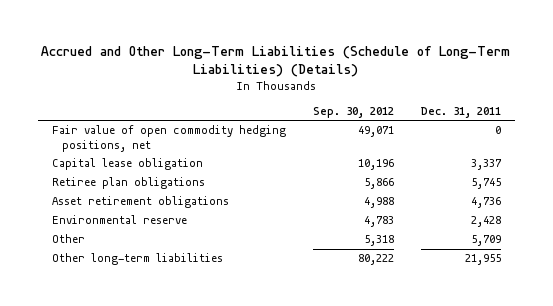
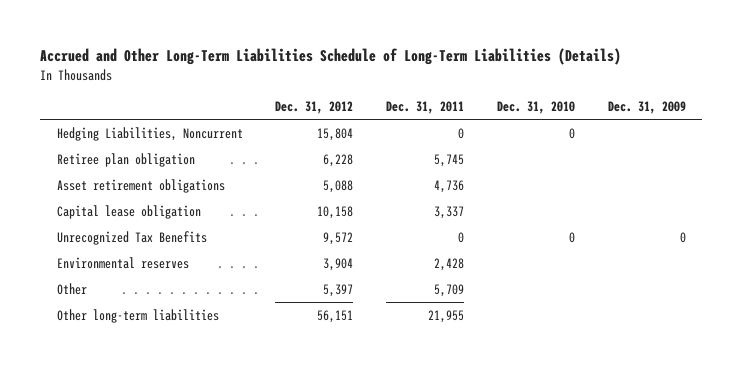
- Accrued and Other Long-Term Liabilities (Schedule of Long-Term Liabilities) (Details)
+ Accrued and Other Long-Term Liabilities Schedule of Long-Term Liabilities (Details)
- | Sep. 30, 2012 | Dec. 31, 2011
+ | Dec. 31, 2012 | Dec. 31, 2011 | Dec. 31, 2010 | Dec. 31, 2009
- Fair value of open commodity hedging positions, net | 49,071 | 0
- Retiree plan obligations | 5,866 | 5,745
+ Hedging Liabilities, Noncurrent | 15,804 | 0 | 0 |
+ Retiree plan obligation | 6,228 | 5,745 | |
- Environmental reserve | 4,783 | 2,428
moved down: Capital lease obligation | 10,158 | 3,337 | |
+ Unrecognized Tax Benefits | 9,572 | 0 | 0 | 0
+ Environmental reserves | 3,904 | 2,428 | |

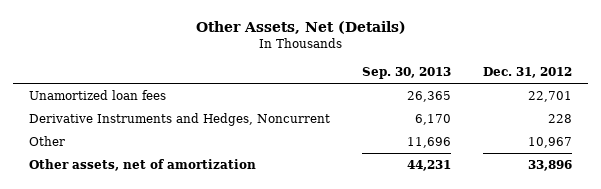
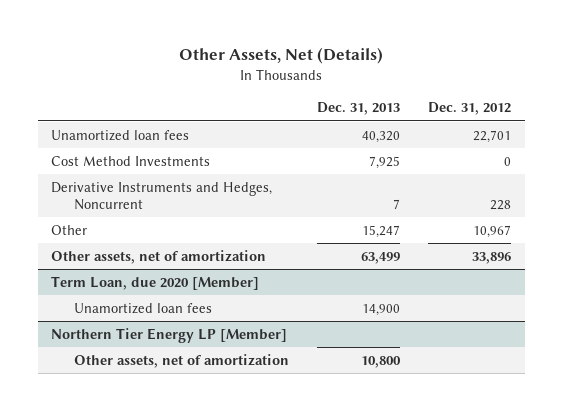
- | Sep. 30, 2013 | Dec. 31, 2012
+ | Dec. 31, 2013 | Dec. 31, 2012
+ Cost Method Investments | 7,925 | 0
+ Term Loan, due 2020 [Member]
+ Unamortized loan fees | 14,900 |
+ Northern Tier Energy LP [Member]
+ Other assets, net of amortization | 10,800 |

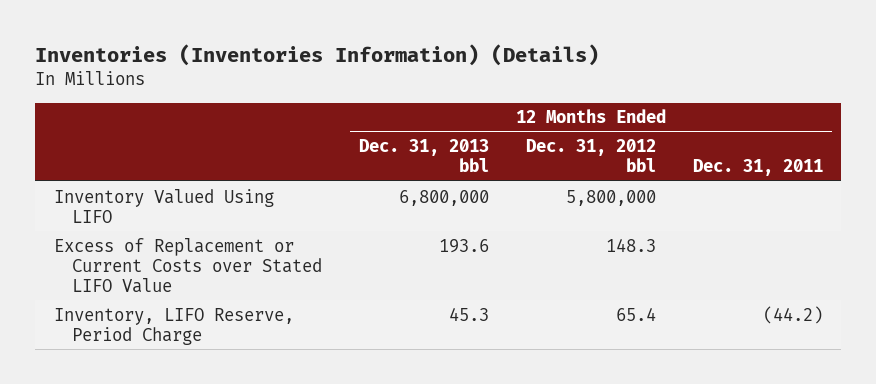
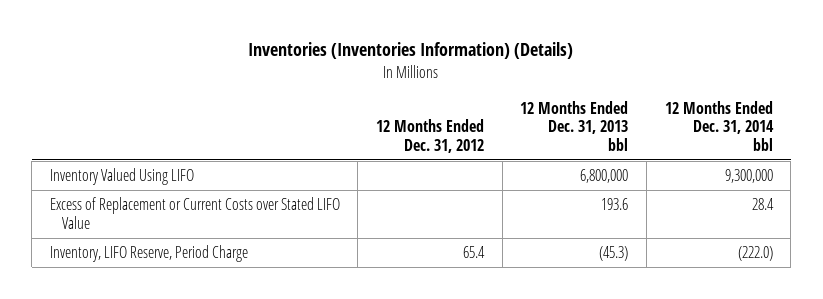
- | 12 Months Ended Dec. 31, 2013 bbl | 12 Months Ended Dec. 31, 2012 bbl | 12 Months Ended Dec. 31, 2011
+ | 12 Months Ended Dec. 31, 2012 | 12 Months Ended Dec. 31, 2013 bbl | 12 Months Ended Dec. 31, 2014 bbl
- Inventory, LIFO Reserve, Period Charge | 45.3 | 65.4 | (44.2)
+ Inventory, LIFO Reserve, Period Charge | 65.4 | (45.3) | (222.0)

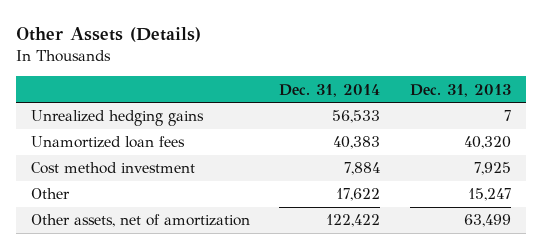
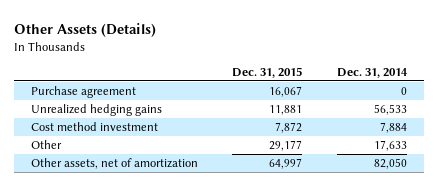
- | Dec. 31, 2014 | Dec. 31, 2013
+ | Dec. 31, 2015 | Dec. 31, 2014
+ Purchase agreement | 16,067 | 0
- Unamortized loan fees | 40,383 | 40,320
- Other | 17,622 | 15,247
- Other assets, net of amortization | 122,422 | 63,499
+ Other | 29,177 | 17,633
+ Other assets, net of amortization | 64,997 | 82,050

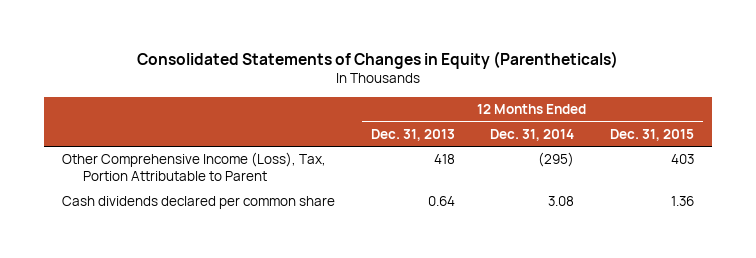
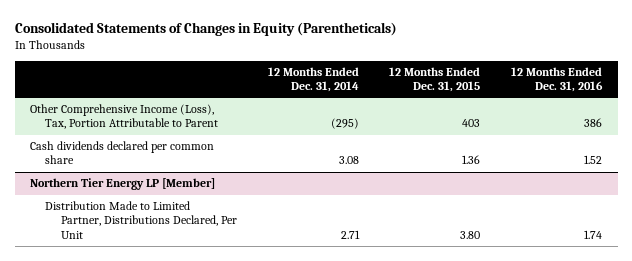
- | 12 Months Ended Dec. 31, 2013 | 12 Months Ended Dec. 31, 2014 | 12 Months Ended Dec. 31, 2015
+ | 12 Months Ended Dec. 31, 2014 | 12 Months Ended Dec. 31, 2015 | 12 Months Ended Dec. 31, 2016
+ Northern Tier Energy LP [Member]
+ Distribution Made to Limited Partner, Distributions Declared, Per Unit | 2.71 | 3.80 | 1.74

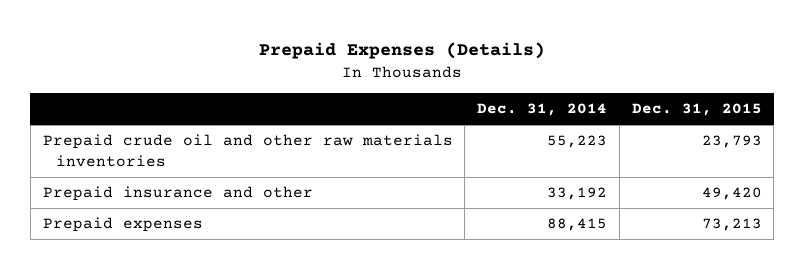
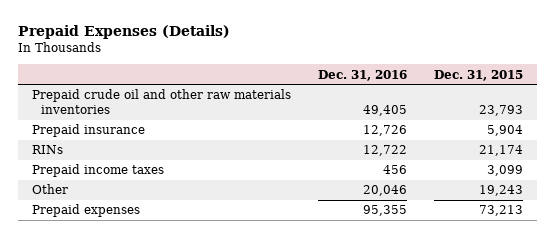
- | Dec. 31, 2014 | Dec. 31, 2015
+ | Dec. 31, 2016 | Dec. 31, 2015
- Prepaid insurance and other | 33,192 | 49,420
+ Prepaid insurance | 12,726 | 5,904
+ RINs | 12,722 | 21,174
+ Prepaid income taxes | 456 | 3,099
+ Other | 20,046 | 19,243

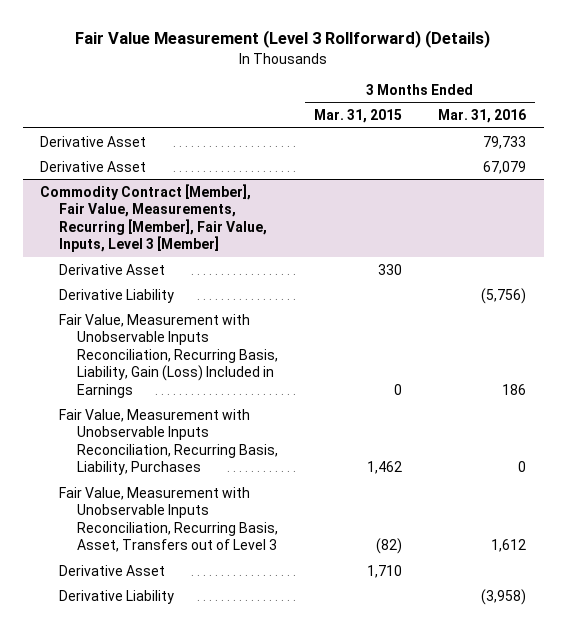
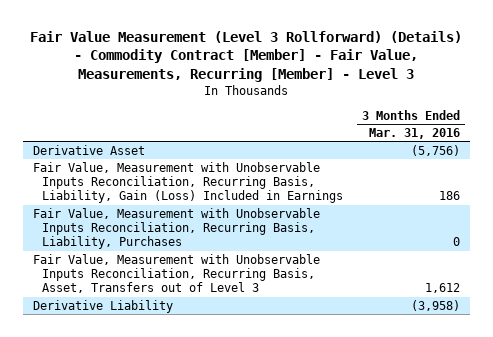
- Fair Value Measurement (Level 3 Rollforward) (Details)
+ Fair Value Measurement (Level 3 Rollforward) (Details) - Commodity Contract [Member] - Fair Value, Measurements, Recurring [Member] - Level 3
- | 3 Months Ended Mar. 31, 2015 | 3 Months Ended Mar. 31, 2016
+ | 3 Months Ended Mar. 31, 2016
- Derivative Asset | | 79,733
- Derivative Asset | | 67,079
- Commodity Contract [Member], Fair Value, Measurements, Recurring [Member], Fair Value, Inputs, Level 3 [Member]
- Derivative Asset | 330 |
- Derivative Liability | | (5,756)
+ Derivative Asset | (5,756)
- Derivative Asset | 1,710 |

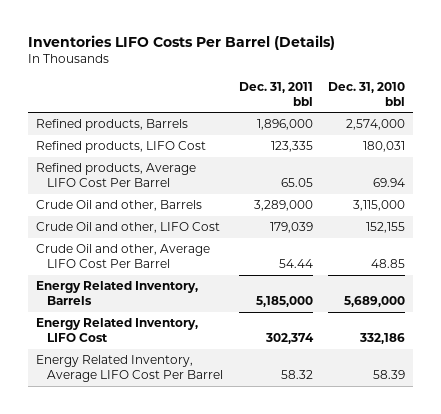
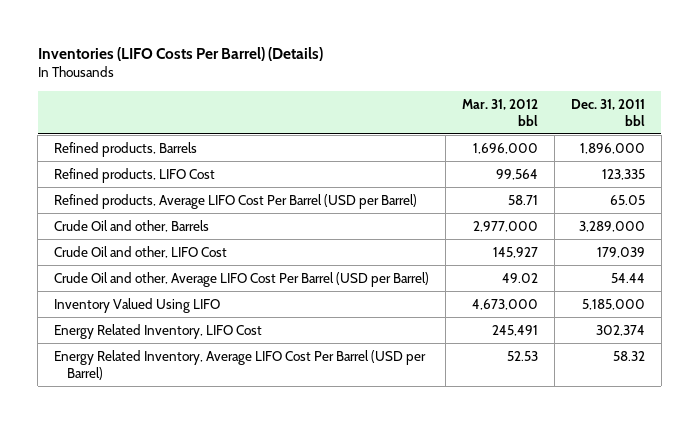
- Inventories LIFO Costs Per Barrel (Details)
+ Inventories (LIFO Costs Per Barrel) (Details)
- | Dec. 31, 2011 bbl | Dec. 31, 2010 bbl
+ | Mar. 31, 2012 bbl | Dec. 31, 2011 bbl
- Refined products, Average LIFO Cost Per Barrel | 65.05 | 69.94
+ Refined products, Average LIFO Cost Per Barrel (USD per Barrel) | 58.71 | 65.05
- Crude Oil and other, Average LIFO Cost Per Barrel | 54.44 | 48.85
- Energy Related Inventory, Barrels | 5,185,000 | 5,689,000
+ Crude Oil and other, Average LIFO Cost Per Barrel (USD per Barrel) | 49.02 | 54.44
+ Inventory Valued Using LIFO | 4,673,000 | 5,185,000
- Energy Related Inventory, Average LIFO Cost Per Barrel | 58.32 | 58.39
+ Energy Related Inventory, Average LIFO Cost Per Barrel (USD per Barrel) | 52.53 | 58.32

